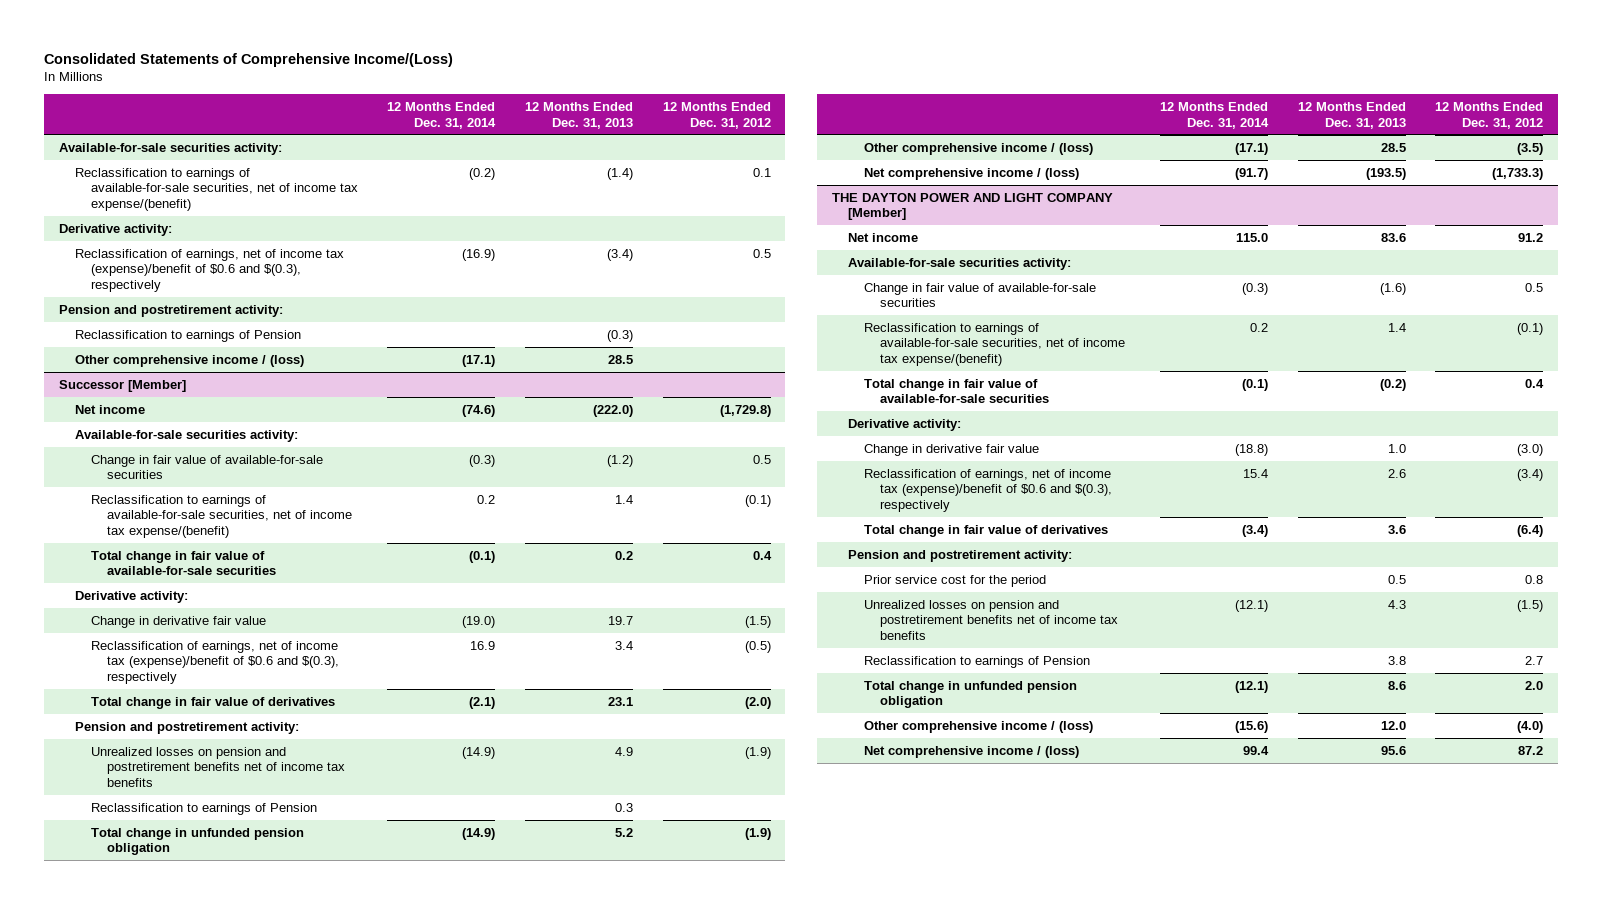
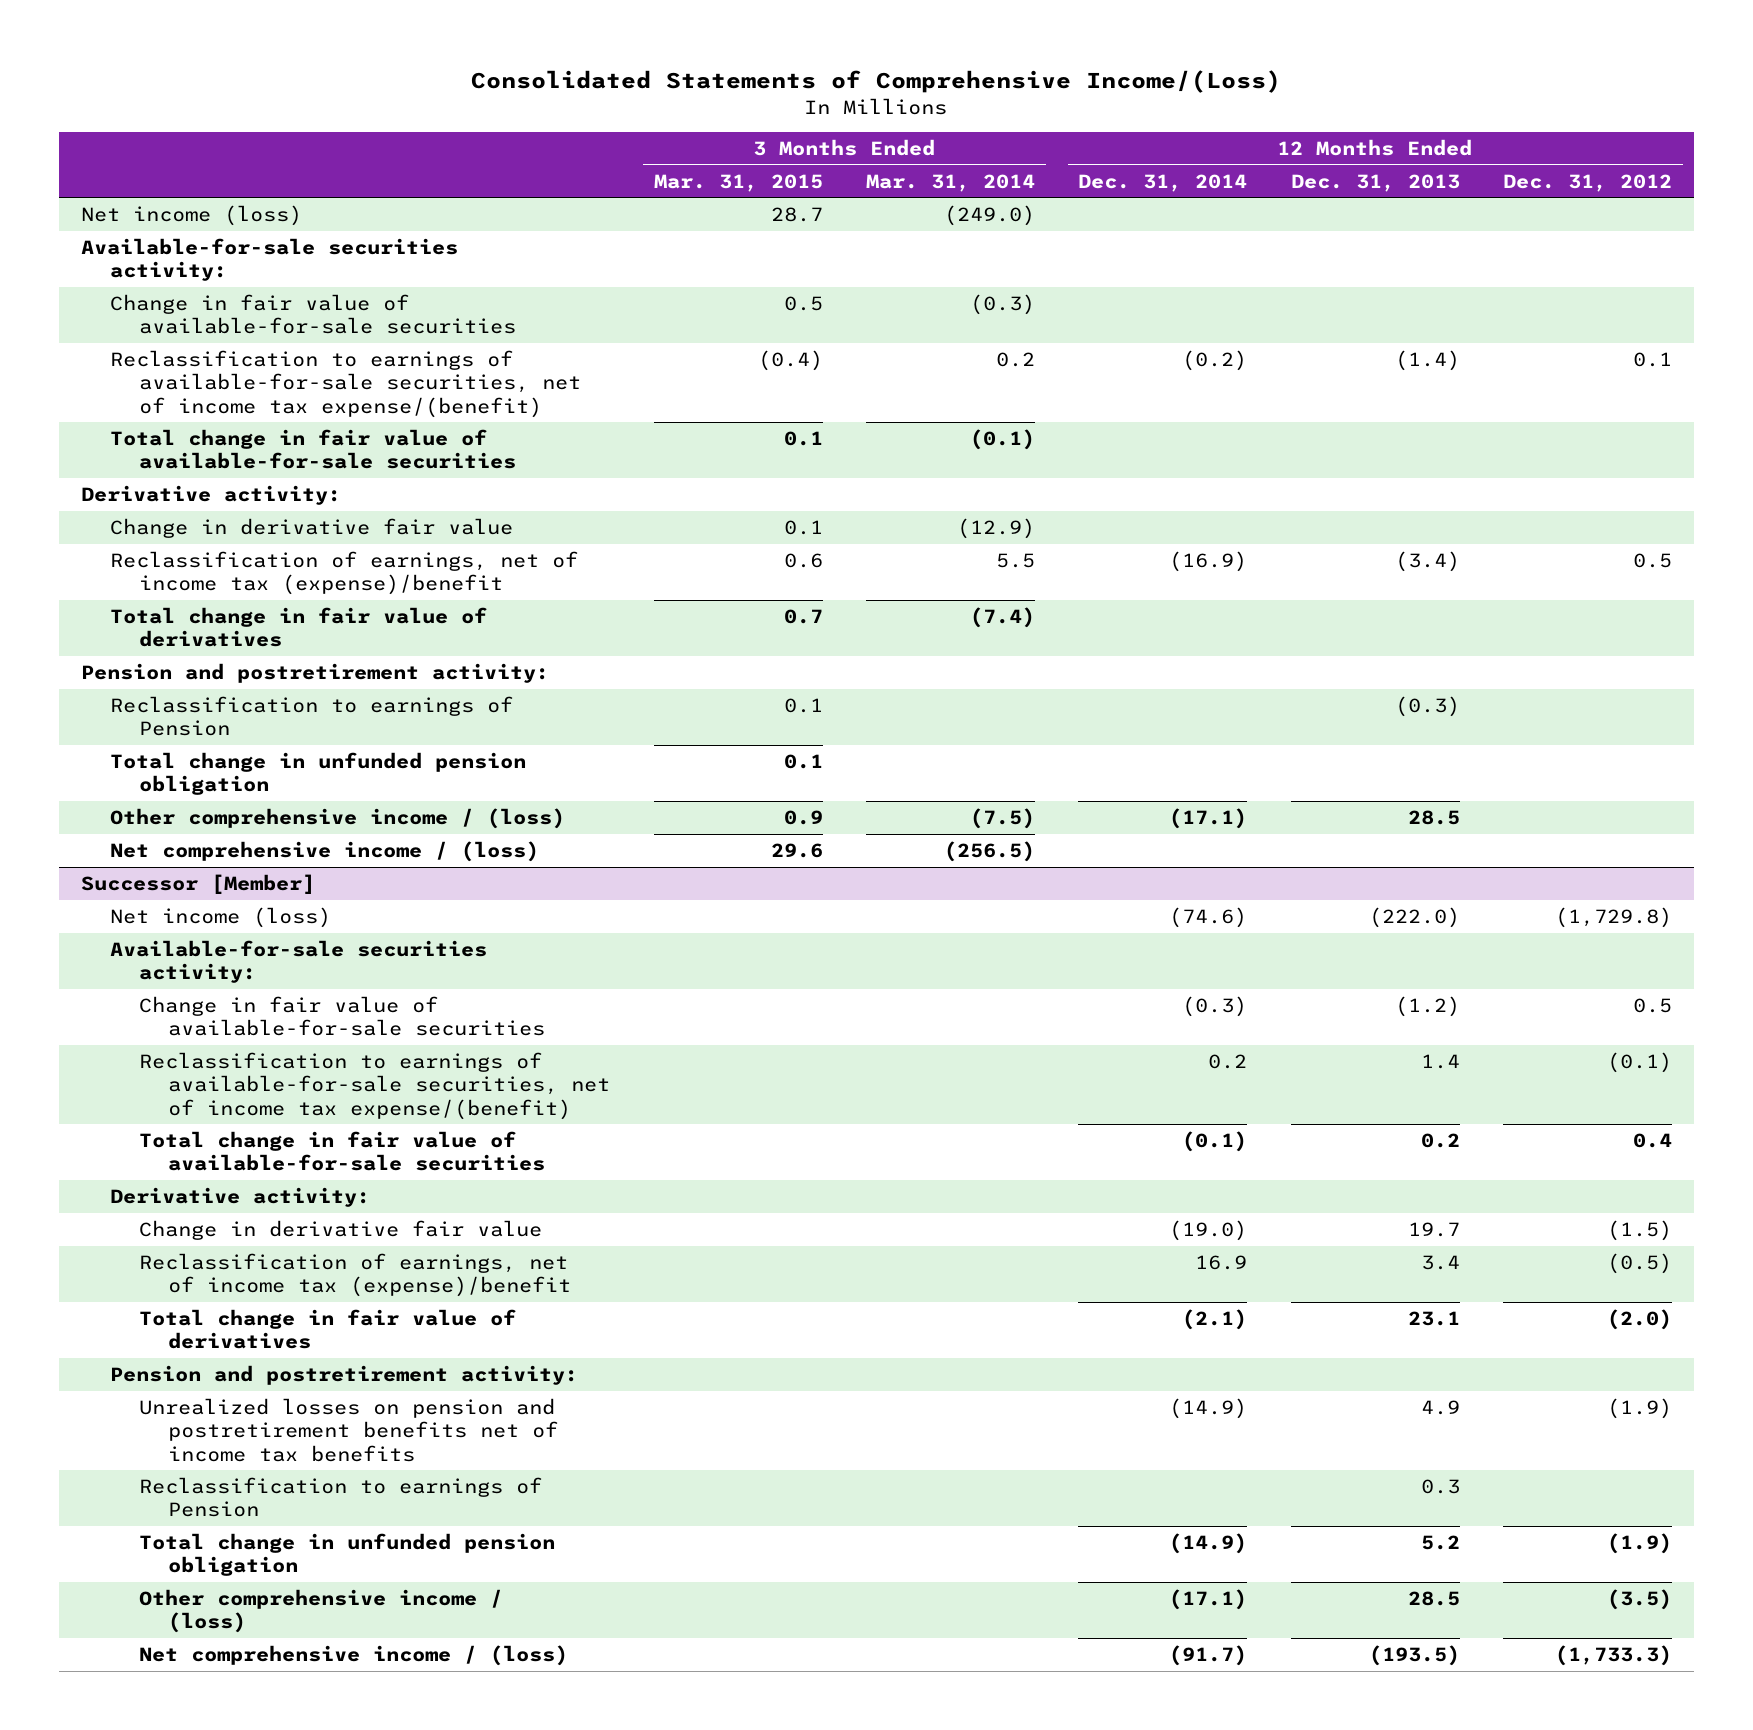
- | 12 Months Ended Dec. 31, 2014 | 12 Months Ended Dec. 31, 2013 | 12 Months Ended Dec. 31, 2012
+ | 3 Months Ended Mar. 31, 2015 | 3 Months Ended Mar. 31, 2014 | 12 Months Ended Dec. 31, 2014 | 12 Months Ended Dec. 31, 2013 | 12 Months Ended Dec. 31, 2012
+ Net income (loss) | 28.7 | (249.0) | | |
+ Change in fair value of available-for-sale securities | 0.5 | (0.3) | | |
+ Total change in fair value of available-for-sale securities | 0.1 | (0.1) | | |
- Reclassification of earnings, net of income tax (expense)/benefit of $0.6 and $(0.3), respectively | (16.9) | (3.4) | 0.5
+ Change in derivative fair value | 0.1 | (12.9) | | |
+ Reclassification of earnings, net of income tax (expense)/benefit | 0.6 | 5.5 | (16.9) | (3.4) | 0.5
+ Total change in fair value of derivatives | 0.7 | (7.4) | | |
+ Total change in unfunded pension obligation | 0.1 | | | |
+ Net comprehensive income / (loss) | 29.6 | (256.5) | | |
@ Successor [Member]
- Net income | (74.6) | (222.0) | (1,729.8)
+ Net income (loss) | | | (74.6) | (222.0) | (1,729.8)
- Reclassification of earnings, net of income tax (expense)/benefit of $0.6 and $(0.3), respectively | 16.9 | 3.4 | (0.5)
+ Reclassification of earnings, net of income tax (expense)/benefit | | | 16.9 | 3.4 | (0.5)
- THE DAYTON POWER AND LIGHT COMPANY [Member]
- Net income | 115.0 | 83.6 | 91.2
- Available-for-sale securities activity:
- Change in fair value of available-for-sale securities | (0.3) | (1.6) | 0.5
- Reclassification to earnings of available-for-sale securities, net of income tax expense/(benefit) | 0.2 | 1.4 | (0.1)
- Total change in fair value of available-for-sale securities | (0.1) | (0.2) | 0.4
- Derivative activity:
- Change in derivative fair value | (18.8) | 1.0 | (3.0)
- Reclassification of earnings, net of income tax (expense)/benefit of $0.6 and $(0.3), respectively | 15.4 | 2.6 | (3.4)
- Total change in fair value of derivatives | (3.4) | 3.6 | (6.4)
- Pension and postretirement activity:
- Prior service cost for the period | | 0.5 | 0.8
- Unrealized losses on pension and postretirement benefits net of income tax benefits | (12.1) | 4.3 | (1.5)
- Reclassification to earnings of Pension | | 3.8 | 2.7
- Total change in unfunded pension obligation | (12.1) | 8.6 | 2.0
- Other comprehensive income / (loss) | (15.6) | 12.0 | (4.0)
- Net comprehensive income / (loss) | 99.4 | 95.6 | 87.2

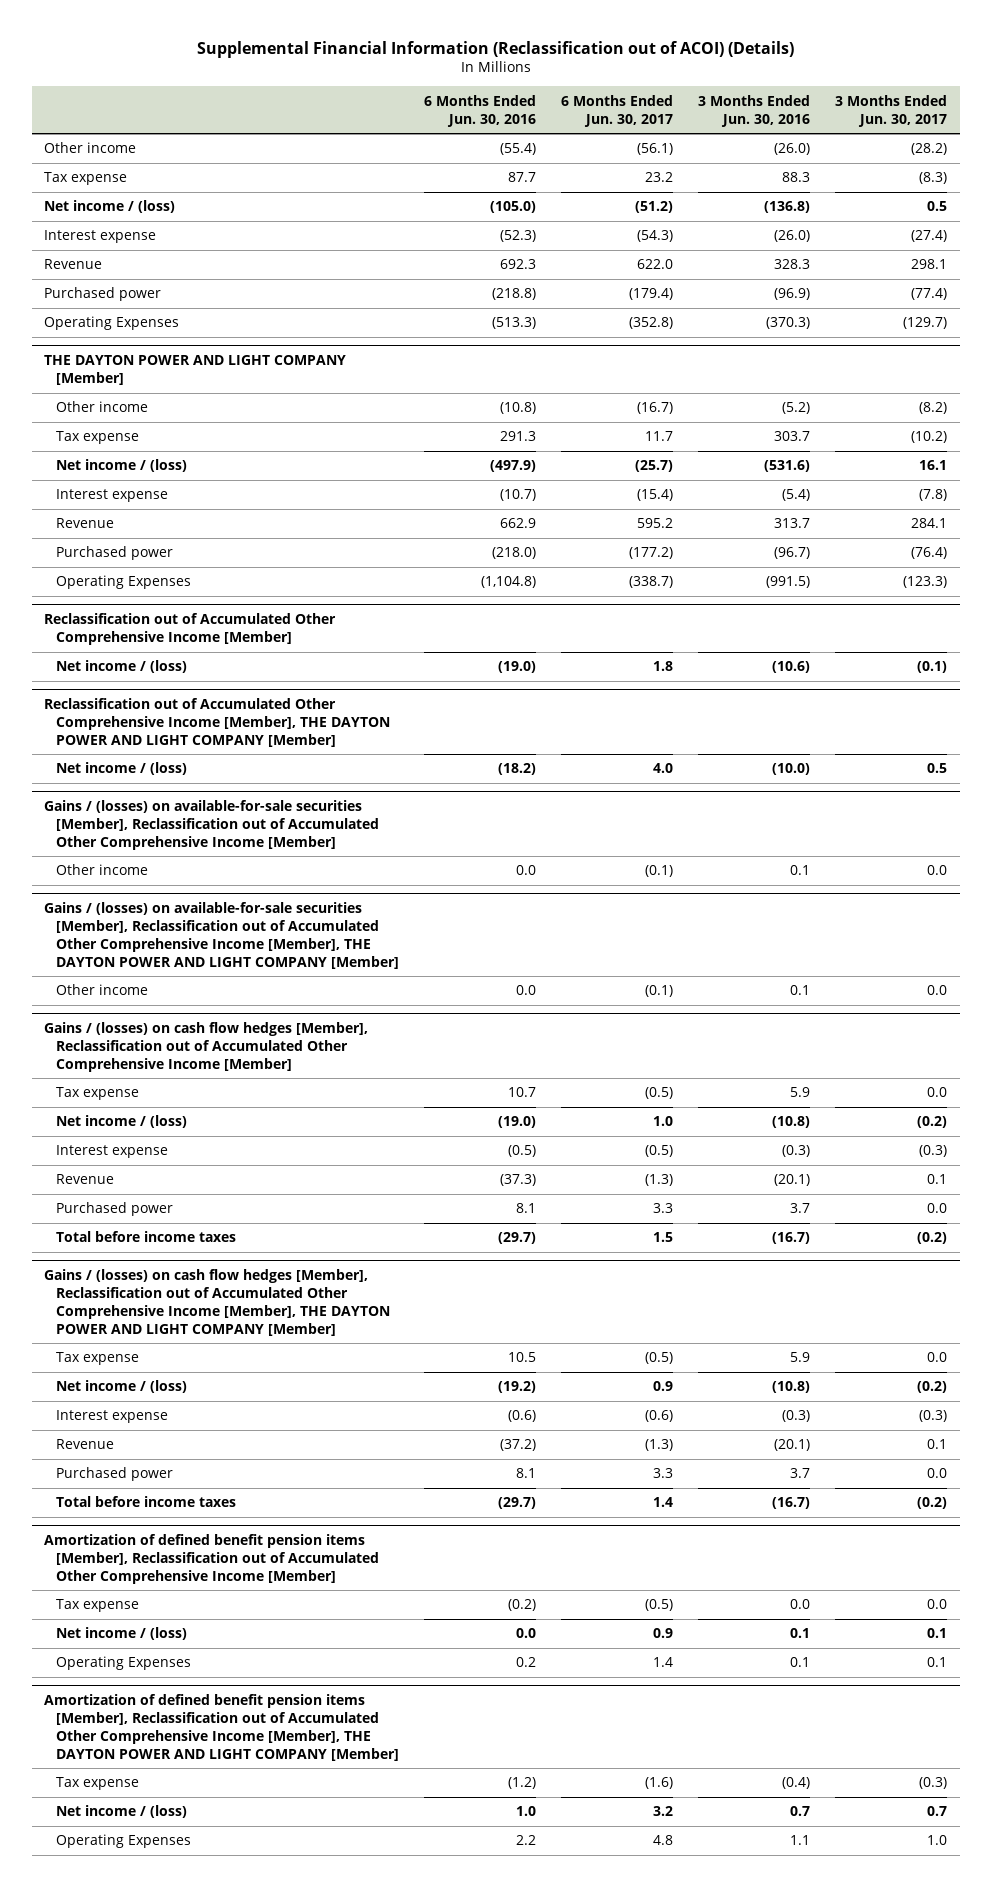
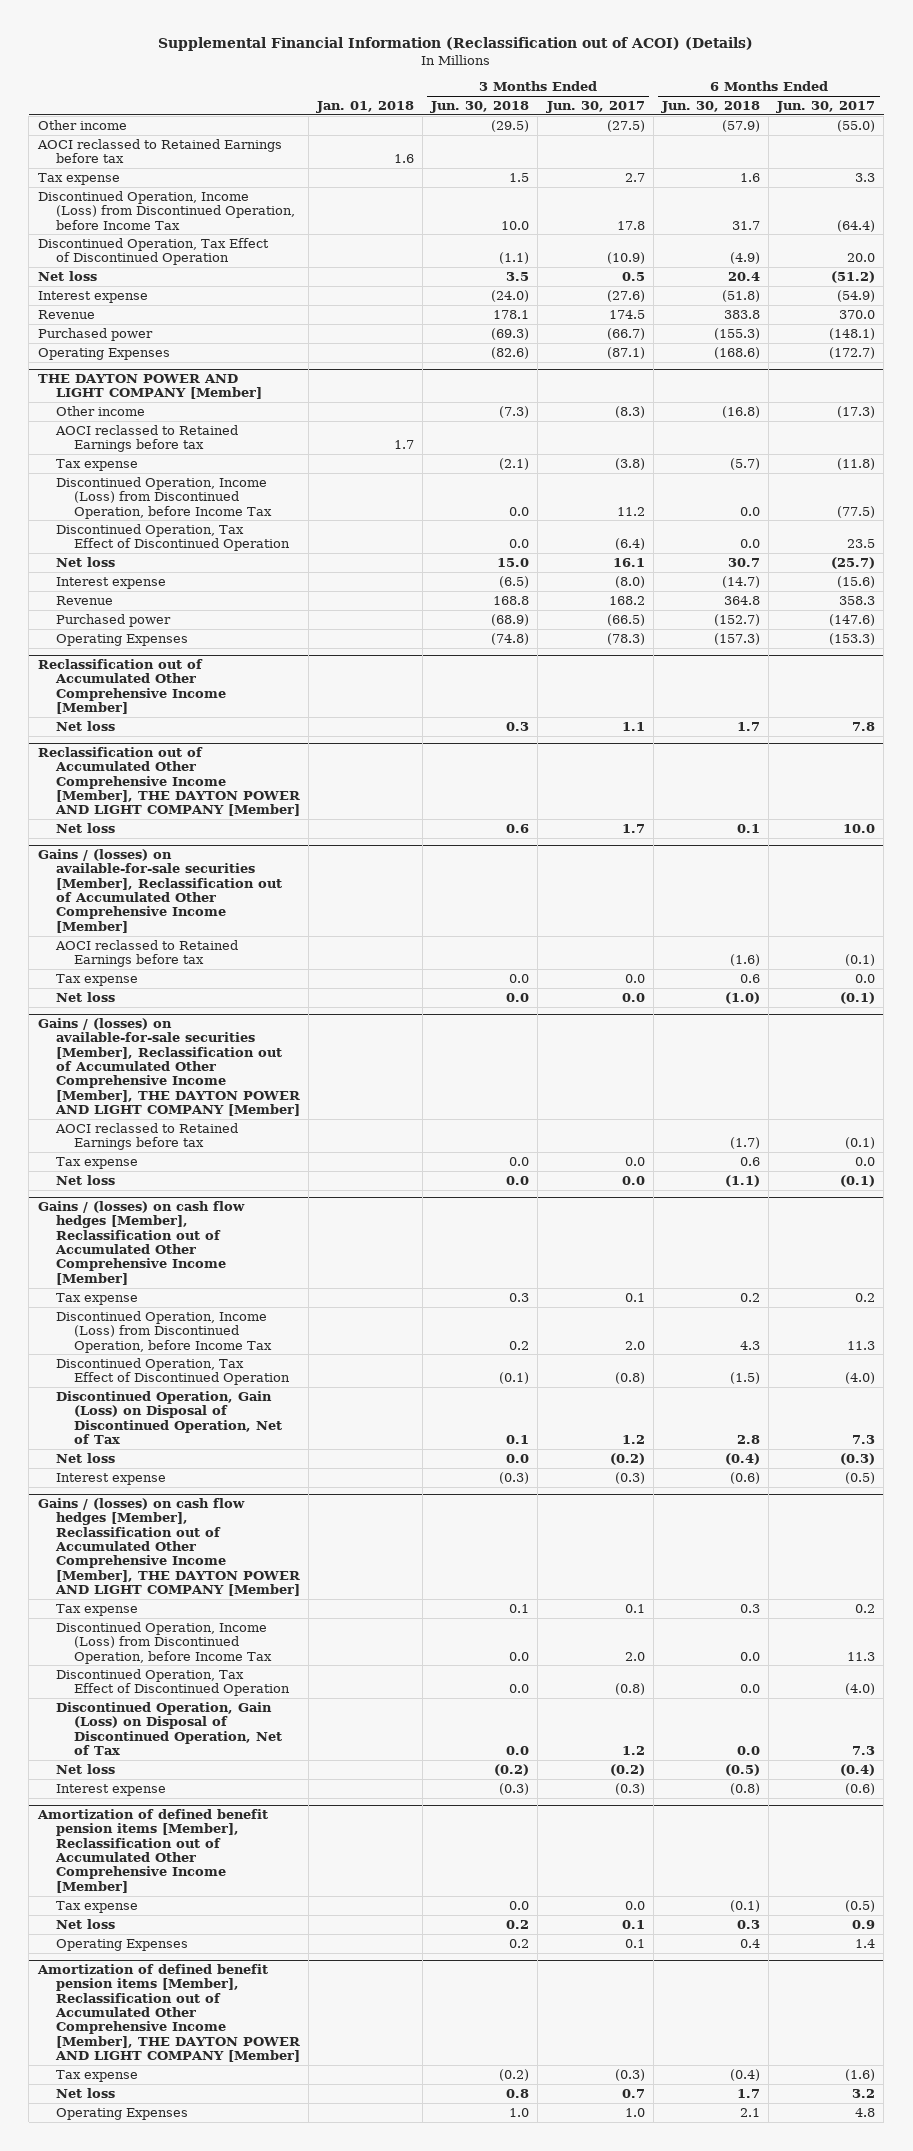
- | 6 Months Ended Jun. 30, 2016 | 6 Months Ended Jun. 30, 2017 | 3 Months Ended Jun. 30, 2016 | 3 Months Ended Jun. 30, 2017
+ | Jan. 01, 2018 | 3 Months Ended Jun. 30, 2018 | 3 Months Ended Jun. 30, 2017 | 6 Months Ended Jun. 30, 2018 | 6 Months Ended Jun. 30, 2017
- Other income | (55.4) | (56.1) | (26.0) | (28.2)
- Tax expense | 87.7 | 23.2 | 88.3 | (8.3)
- Net income / (loss) | (105.0) | (51.2) | (136.8) | 0.5
- Interest expense | (52.3) | (54.3) | (26.0) | (27.4)
- Revenue | 692.3 | 622.0 | 328.3 | 298.1
- Purchased power | (218.8) | (179.4) | (96.9) | (77.4)
- Operating Expenses | (513.3) | (352.8) | (370.3) | (129.7)
+ Other income | | (29.5) | (27.5) | (57.9) | (55.0)
+ AOCI reclassed to Retained Earnings before tax | 1.6 | | | |
+ Tax expense | | 1.5 | 2.7 | 1.6 | 3.3
+ Discontinued Operation, Income (Loss) from Discontinued Operation, before Income Tax | | 10.0 | 17.8 | 31.7 | (64.4)
+ Discontinued Operation, Tax Effect of Discontinued Operation | | (1.1) | (10.9) | (4.9) | 20.0
+ Net loss | | 3.5 | 0.5 | 20.4 | (51.2)
+ Interest expense | | (24.0) | (27.6) | (51.8) | (54.9)
+ Revenue | | 178.1 | 174.5 | 383.8 | 370.0
+ Purchased power | | (69.3) | (66.7) | (155.3) | (148.1)
+ Operating Expenses | | (82.6) | (87.1) | (168.6) | (172.7)
@ THE DAYTON POWER AND LIGHT COMPANY [Member]
- Other income | (10.8) | (16.7) | (5.2) | (8.2)
- Tax expense | 291.3 | 11.7 | 303.7 | (10.2)
- Net income / (loss) | (497.9) | (25.7) | (531.6) | 16.1
- Interest expense | (10.7) | (15.4) | (5.4) | (7.8)
- Revenue | 662.9 | 595.2 | 313.7 | 284.1
- Purchased power | (218.0) | (177.2) | (96.7) | (76.4)
- Operating Expenses | (1,104.8) | (338.7) | (991.5) | (123.3)
+ Other income | | (7.3) | (8.3) | (16.8) | (17.3)
+ AOCI reclassed to Retained Earnings before tax | 1.7 | | | |
+ Tax expense | | (2.1) | (3.8) | (5.7) | (11.8)
+ Discontinued Operation, Income (Loss) from Discontinued Operation, before Income Tax | | 0.0 | 11.2 | 0.0 | (77.5)
+ Discontinued Operation, Tax Effect of Discontinued Operation | | 0.0 | (6.4) | 0.0 | 23.5
+ Net loss | | 15.0 | 16.1 | 30.7 | (25.7)
+ Interest expense | | (6.5) | (8.0) | (14.7) | (15.6)
+ Revenue | | 168.8 | 168.2 | 364.8 | 358.3
+ Purchased power | | (68.9) | (66.5) | (152.7) | (147.6)
+ Operating Expenses | | (74.8) | (78.3) | (157.3) | (153.3)
@ Reclassification out of Accumulated Other Comprehensive Income [Member]
- Net income / (loss) | (19.0) | 1.8 | (10.6) | (0.1)
+ Net loss | | 0.3 | 1.1 | 1.7 | 7.8
@ Reclassification out of Accumulated Other Comprehensive Income [Member], THE DAYTON POWER AND LIGHT COMPANY [Member]
- Net income / (loss) | (18.2) | 4.0 | (10.0) | 0.5
+ Net loss | | 0.6 | 1.7 | 0.1 | 10.0
@ Gains / (losses) on available-for-sale securities [Member], Reclassification out of Accumulated Other Comprehensive Income [Member]
- Other income | 0.0 | (0.1) | 0.1 | 0.0
+ AOCI reclassed to Retained Earnings before tax | | | | (1.6) | (0.1)
+ Tax expense | | 0.0 | 0.0 | 0.6 | 0.0
+ Net loss | | 0.0 | 0.0 | (1.0) | (0.1)
@ Gains / (losses) on available-for-sale securities [Member], Reclassification out of Accumulated Other Comprehensive Income [Member], THE DAYTON POWER AND LIGHT COMPANY [Member]
- Other income | 0.0 | (0.1) | 0.1 | 0.0
+ AOCI reclassed to Retained Earnings before tax | | | | (1.7) | (0.1)
+ Tax expense | | 0.0 | 0.0 | 0.6 | 0.0
+ Net loss | | 0.0 | 0.0 | (1.1) | (0.1)
@ Gains / (losses) on cash flow hedges [Member], Reclassification out of Accumulated Other Comprehensive Income [Member]
- Tax expense | 10.7 | (0.5) | 5.9 | 0.0
- Net income / (loss) | (19.0) | 1.0 | (10.8) | (0.2)
+ Tax expense | | 0.3 | 0.1 | 0.2 | 0.2
+ Discontinued Operation, Income (Loss) from Discontinued Operation, before Income Tax | | 0.2 | 2.0 | 4.3 | 11.3
+ Discontinued Operation, Tax Effect of Discontinued Operation | | (0.1) | (0.8) | (1.5) | (4.0)
+ Discontinued Operation, Gain (Loss) on Disposal of Discontinued Operation, Net of Tax | | 0.1 | 1.2 | 2.8 | 7.3
+ Net loss | | 0.0 | (0.2) | (0.4) | (0.3)
- Revenue | (37.3) | (1.3) | (20.1) | 0.1
- Purchased power | 8.1 | 3.3 | 3.7 | 0.0
- Total before income taxes | (29.7) | 1.5 | (16.7) | (0.2)
@ Gains / (losses) on cash flow hedges [Member], Reclassification out of Accumulated Other Comprehensive Income [Member], THE DAYTON POWER AND LIGHT COMPANY [Member]
- Tax expense | 10.5 | (0.5) | 5.9 | 0.0
- Net income / (loss) | (19.2) | 0.9 | (10.8) | (0.2)
+ Tax expense | | 0.1 | 0.1 | 0.3 | 0.2
+ Discontinued Operation, Income (Loss) from Discontinued Operation, before Income Tax | | 0.0 | 2.0 | 0.0 | 11.3
+ Discontinued Operation, Tax Effect of Discontinued Operation | | 0.0 | (0.8) | 0.0 | (4.0)
+ Discontinued Operation, Gain (Loss) on Disposal of Discontinued Operation, Net of Tax | | 0.0 | 1.2 | 0.0 | 7.3
+ Net loss | | (0.2) | (0.2) | (0.5) | (0.4)
- Revenue | (37.2) | (1.3) | (20.1) | 0.1
- Purchased power | 8.1 | 3.3 | 3.7 | 0.0
- Total before income taxes | (29.7) | 1.4 | (16.7) | (0.2)
@ Amortization of defined benefit pension items [Member], Reclassification out of Accumulated Other Comprehensive Income [Member]
- Net income / (loss) | 0.0 | 0.9 | 0.1 | 0.1
+ Net loss | | 0.2 | 0.1 | 0.3 | 0.9
@ Amortization of defined benefit pension items [Member], Reclassification out of Accumulated Other Comprehensive Income [Member], THE DAYTON POWER AND LIGHT COMPANY [Member]
- Net income / (loss) | 1.0 | 3.2 | 0.7 | 0.7
+ Net loss | | 0.8 | 0.7 | 1.7 | 3.2

